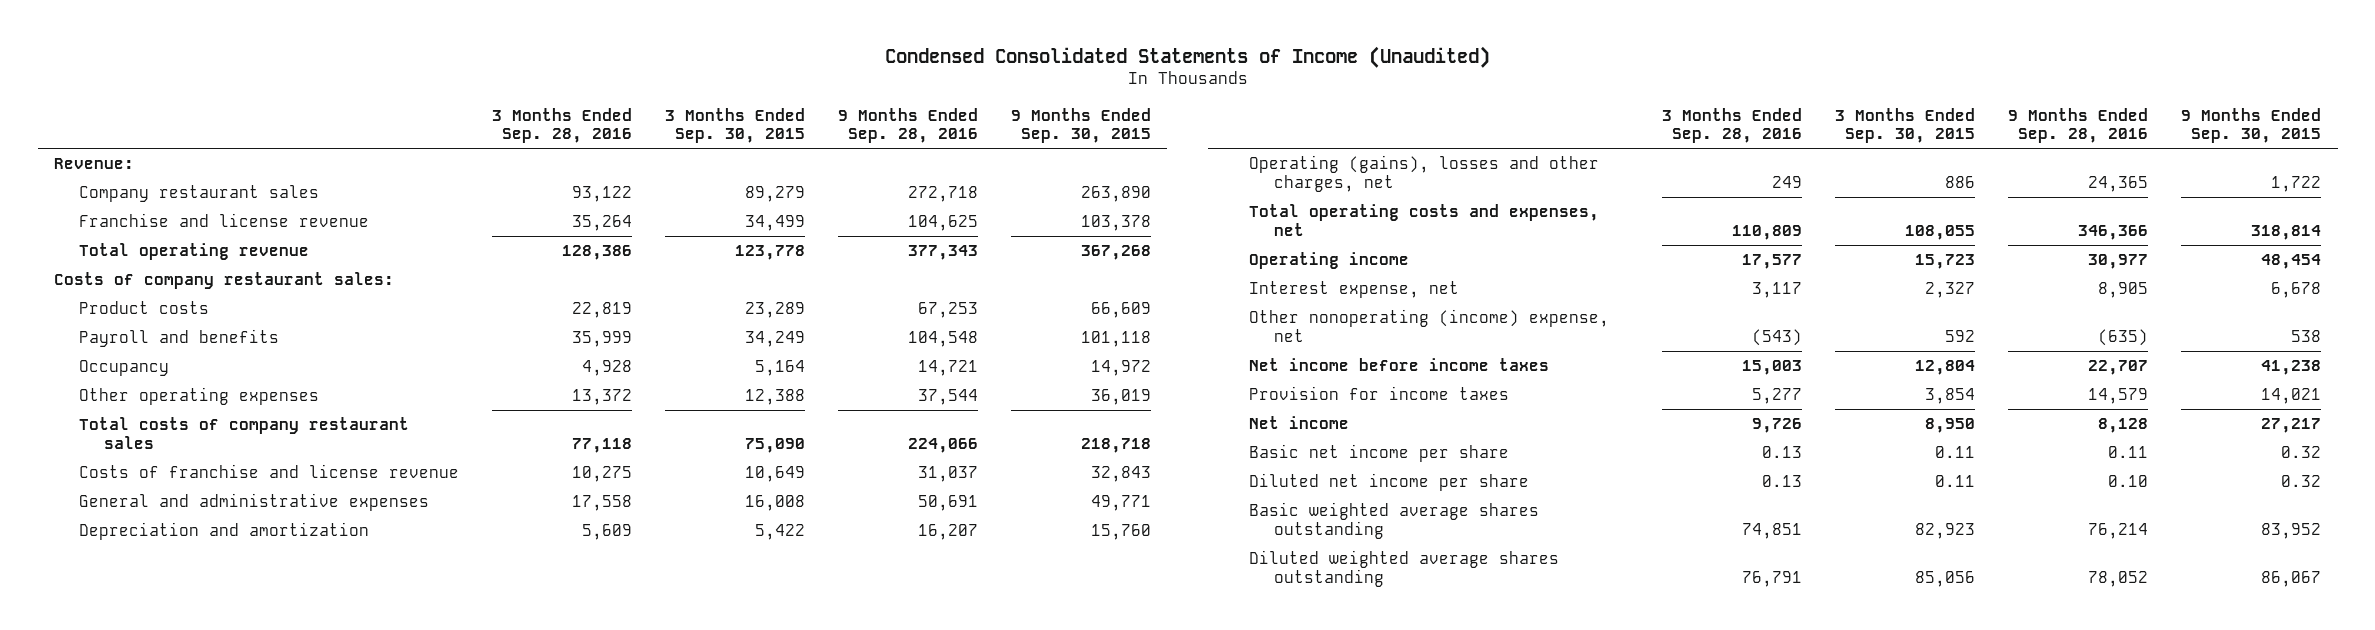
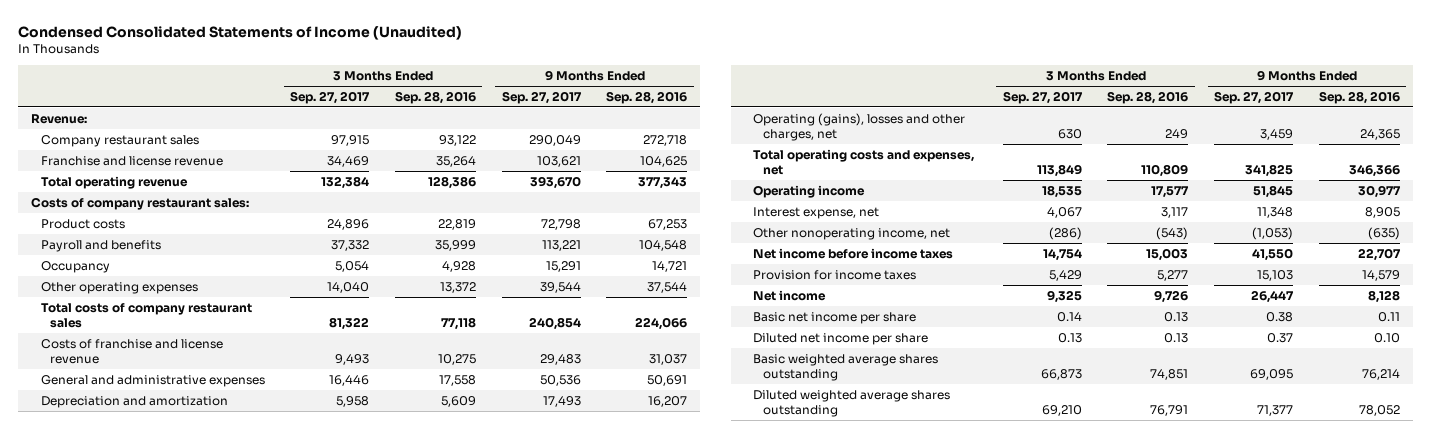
- | 3 Months Ended Sep. 28, 2016 | 3 Months Ended Sep. 30, 2015 | 9 Months Ended Sep. 28, 2016 | 9 Months Ended Sep. 30, 2015
+ | 3 Months Ended Sep. 27, 2017 | 3 Months Ended Sep. 28, 2016 | 9 Months Ended Sep. 27, 2017 | 9 Months Ended Sep. 28, 2016
- Other nonoperating (income) expense, net | (543) | 592 | (635) | 538
+ Other nonoperating income, net | (286) | (543) | (1,053) | (635)

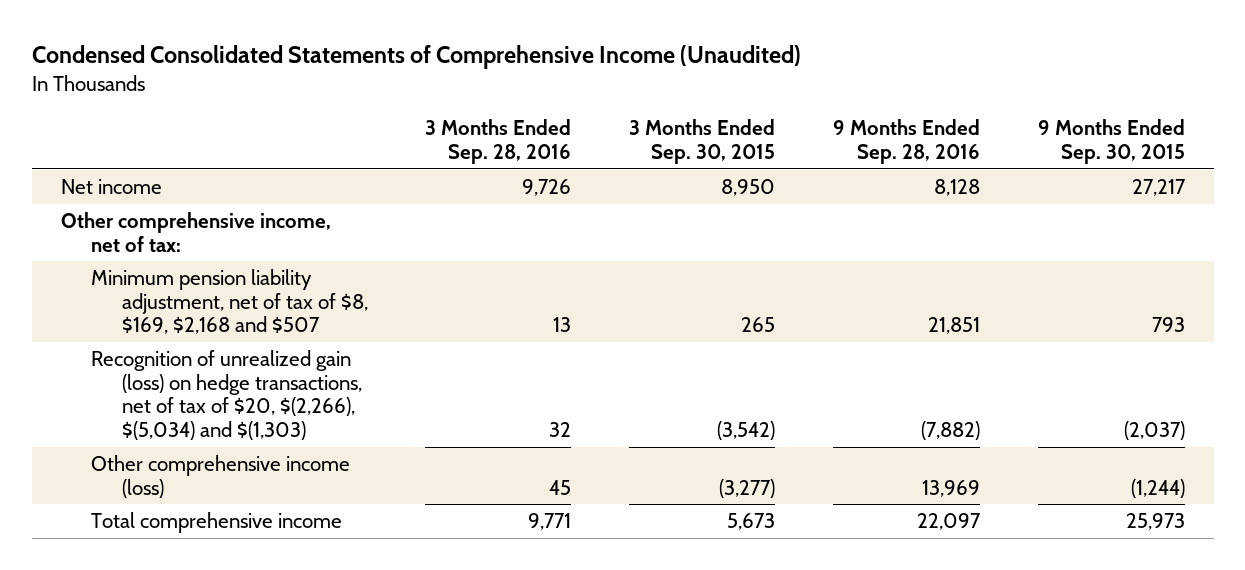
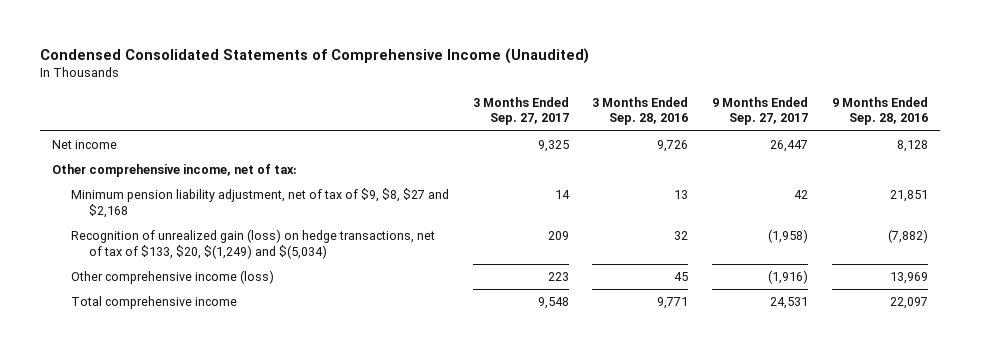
- | 3 Months Ended Sep. 28, 2016 | 3 Months Ended Sep. 30, 2015 | 9 Months Ended Sep. 28, 2016 | 9 Months Ended Sep. 30, 2015
+ | 3 Months Ended Sep. 27, 2017 | 3 Months Ended Sep. 28, 2016 | 9 Months Ended Sep. 27, 2017 | 9 Months Ended Sep. 28, 2016
- Minimum pension liability adjustment, net of tax of $8, $169, $2,168 and $507 | 13 | 265 | 21,851 | 793
- Recognition of unrealized gain (loss) on hedge transactions, net of tax of $20, $(2,266), $(5,034) and $(1,303) | 32 | (3,542) | (7,882) | (2,037)
+ Minimum pension liability adjustment, net of tax of $9, $8, $27 and $2,168 | 14 | 13 | 42 | 21,851
+ Recognition of unrealized gain (loss) on hedge transactions, net of tax of $133, $20, $(1,249) and $(5,034) | 209 | 32 | (1,958) | (7,882)

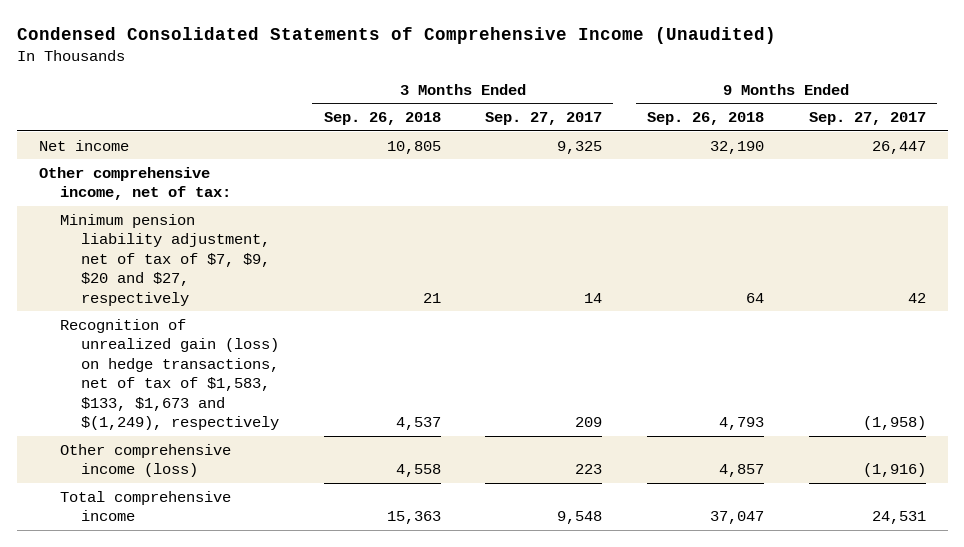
- | 3 Months Ended Sep. 27, 2017 | 3 Months Ended Sep. 28, 2016 | 9 Months Ended Sep. 27, 2017 | 9 Months Ended Sep. 28, 2016
+ | 3 Months Ended Sep. 26, 2018 | 3 Months Ended Sep. 27, 2017 | 9 Months Ended Sep. 26, 2018 | 9 Months Ended Sep. 27, 2017
- Minimum pension liability adjustment, net of tax of $9, $8, $27 and $2,168 | 14 | 13 | 42 | 21,851
- Recognition of unrealized gain (loss) on hedge transactions, net of tax of $133, $20, $(1,249) and $(5,034) | 209 | 32 | (1,958) | (7,882)
+ Minimum pension liability adjustment, net of tax of $7, $9, $20 and $27, respectively | 21 | 14 | 64 | 42
+ Recognition of unrealized gain (loss) on hedge transactions, net of tax of $1,583, $133, $1,673 and $(1,249), respectively | 4,537 | 209 | 4,793 | (1,958)

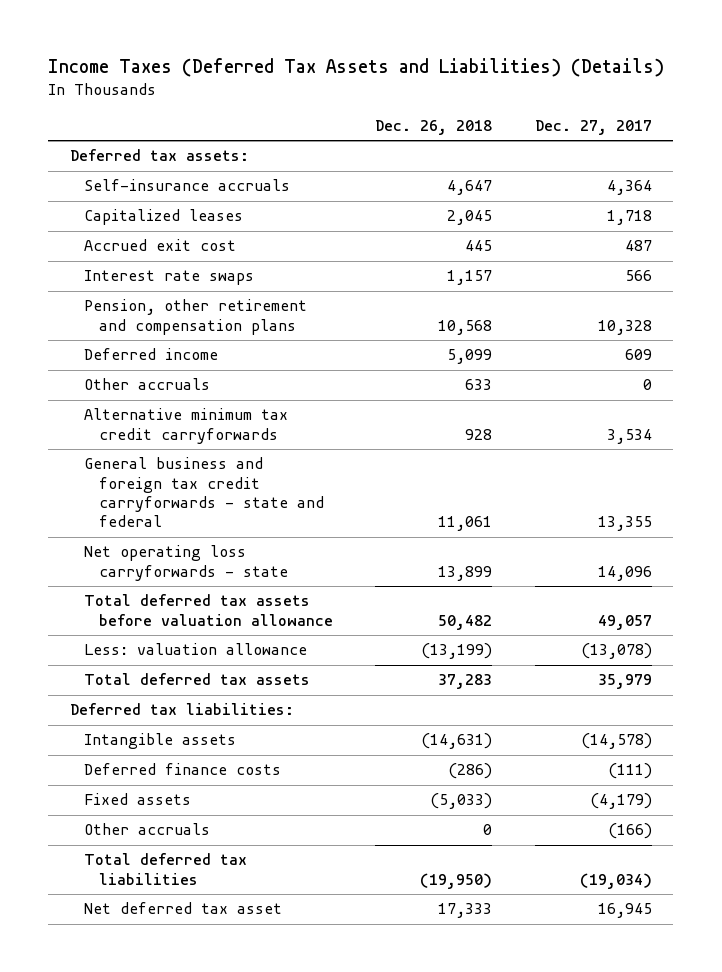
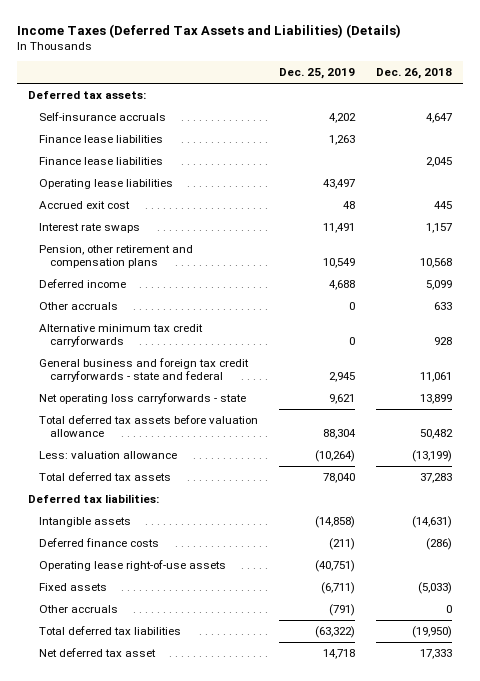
- | Dec. 26, 2018 | Dec. 27, 2017
+ | Dec. 25, 2019 | Dec. 26, 2018
- Capitalized leases | 2,045 | 1,718
+ Finance lease liabilities | 1,263 |
+ Finance lease liabilities | | 2,045
+ Operating lease liabilities | 43,497 |
+ Operating lease right-of-use assets | (40,751) |

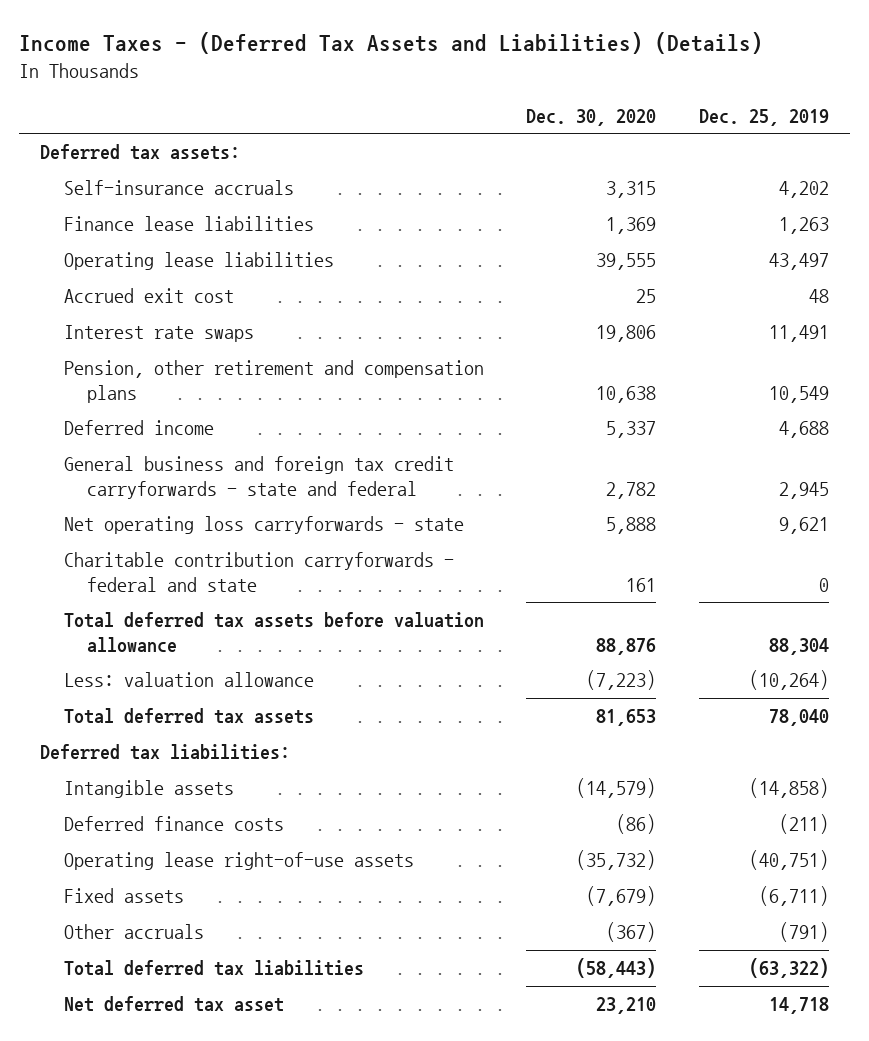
- Income Taxes (Deferred Tax Assets and Liabilities) (Details)
+ Income Taxes - (Deferred Tax Assets and Liabilities) (Details)
- | Dec. 25, 2019 | Dec. 26, 2018
+ | Dec. 30, 2020 | Dec. 25, 2019
- Finance lease liabilities | | 2,045
- Other accruals | 0 | 633
- Alternative minimum tax credit carryforwards | 0 | 928
+ Charitable contribution carryforwards - federal and state | 161 | 0

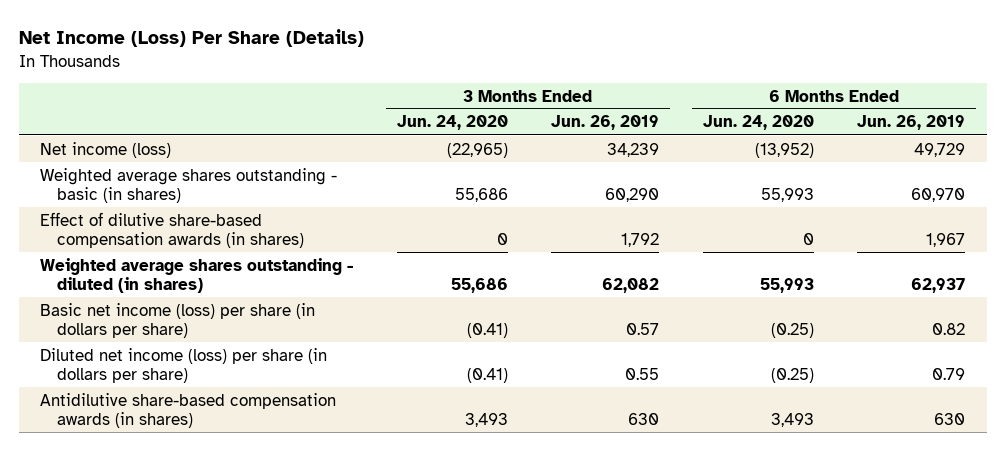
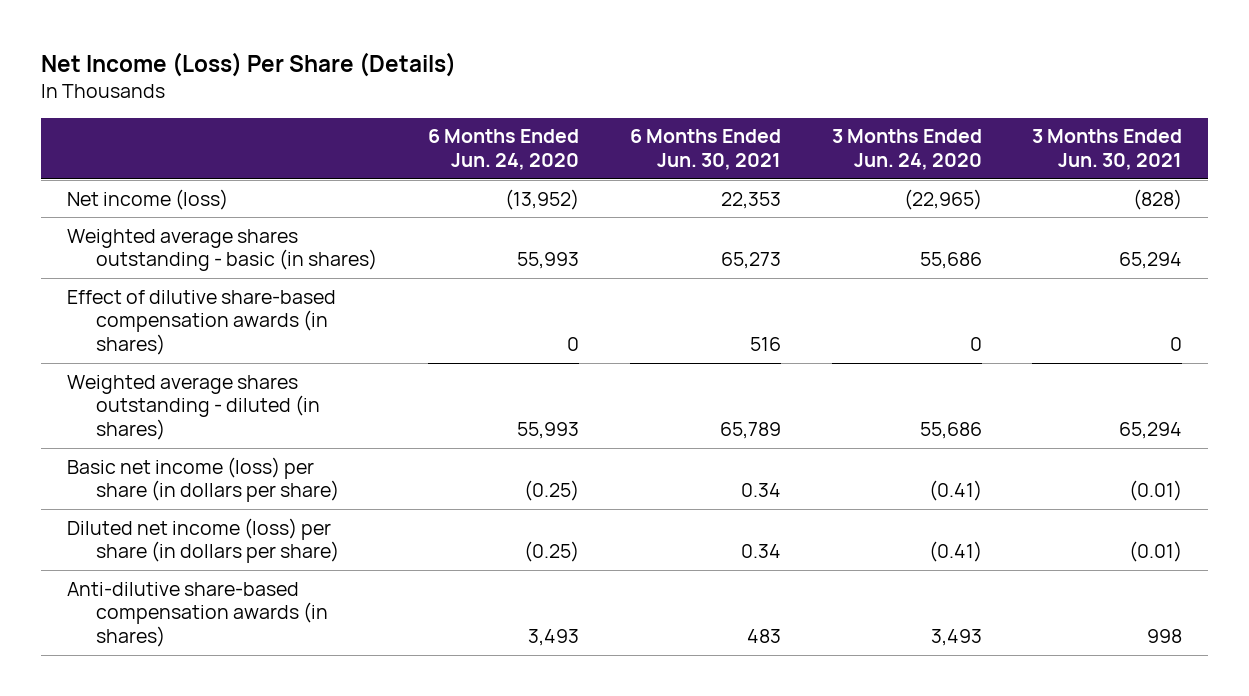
- | 3 Months Ended Jun. 24, 2020 | 3 Months Ended Jun. 26, 2019 | 6 Months Ended Jun. 24, 2020 | 6 Months Ended Jun. 26, 2019
+ | 6 Months Ended Jun. 24, 2020 | 6 Months Ended Jun. 30, 2021 | 3 Months Ended Jun. 24, 2020 | 3 Months Ended Jun. 30, 2021
- Antidilutive share-based compensation awards (in shares) | 3,493 | 630 | 3,493 | 630
+ Anti-dilutive share-based compensation awards (in shares) | 3,493 | 483 | 3,493 | 998

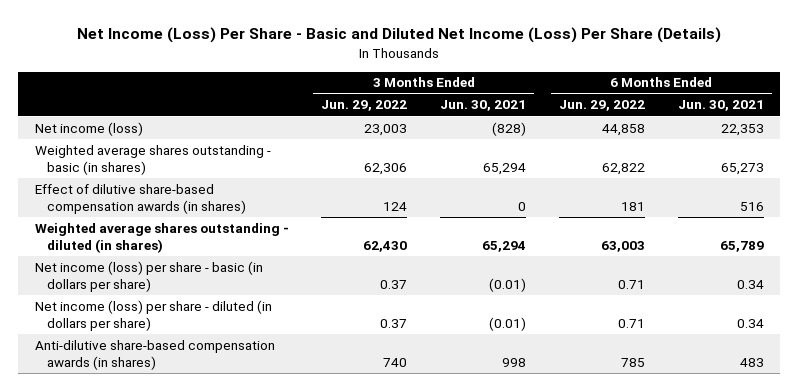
- Net Income (Loss) Per Share (Details)
+ Net Income (Loss) Per Share - Basic and Diluted Net Income (Loss) Per Share (Details)
- | 6 Months Ended Jun. 24, 2020 | 6 Months Ended Jun. 30, 2021 | 3 Months Ended Jun. 24, 2020 | 3 Months Ended Jun. 30, 2021
+ | 3 Months Ended Jun. 29, 2022 | 3 Months Ended Jun. 30, 2021 | 6 Months Ended Jun. 29, 2022 | 6 Months Ended Jun. 30, 2021
- Basic net income (loss) per share (in dollars per share) | (0.25) | 0.34 | (0.41) | (0.01)
- Diluted net income (loss) per share (in dollars per share) | (0.25) | 0.34 | (0.41) | (0.01)
+ Net income (loss) per share - basic (in dollars per share) | 0.37 | (0.01) | 0.71 | 0.34
+ Net income (loss) per share - diluted (in dollars per share) | 0.37 | (0.01) | 0.71 | 0.34

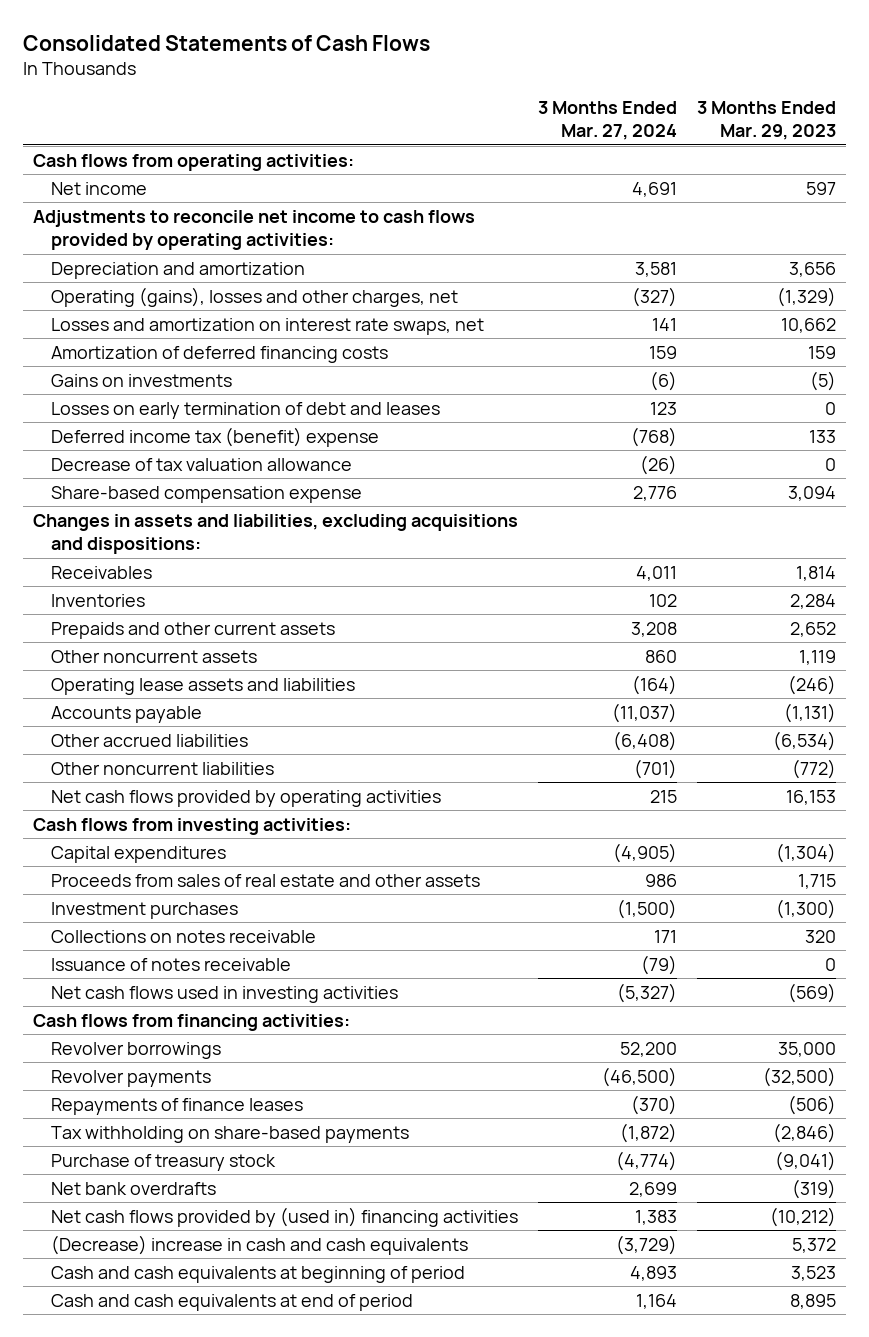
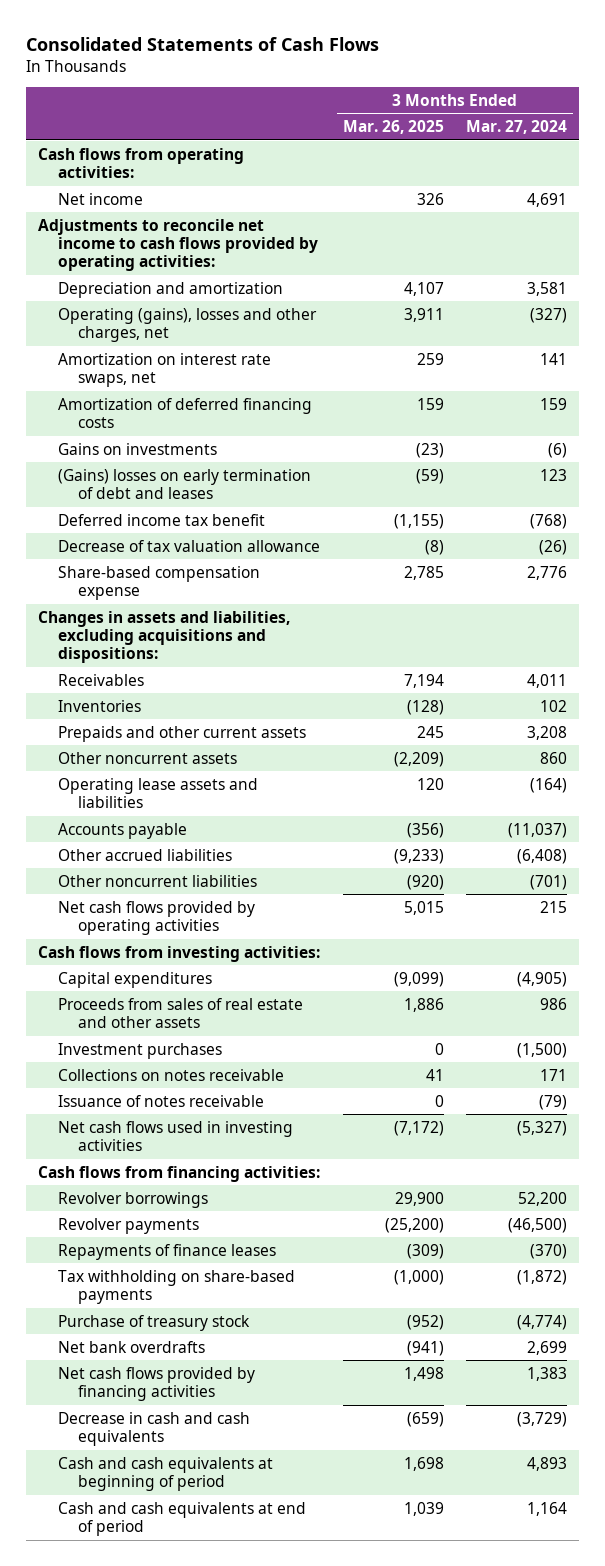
- | 3 Months Ended Mar. 27, 2024 | 3 Months Ended Mar. 29, 2023
+ | 3 Months Ended Mar. 26, 2025 | 3 Months Ended Mar. 27, 2024
- Losses and amortization on interest rate swaps, net | 141 | 10,662
+ Amortization on interest rate swaps, net | 259 | 141
- Losses on early termination of debt and leases | 123 | 0
- Deferred income tax (benefit) expense | (768) | 133
+ (Gains) losses on early termination of debt and leases | (59) | 123
+ Deferred income tax benefit | (1,155) | (768)
- Net cash flows provided by (used in) financing activities | 1,383 | (10,212)
- (Decrease) increase in cash and cash equivalents | (3,729) | 5,372
+ Net cash flows provided by financing activities | 1,498 | 1,383
+ Decrease in cash and cash equivalents | (659) | (3,729)

